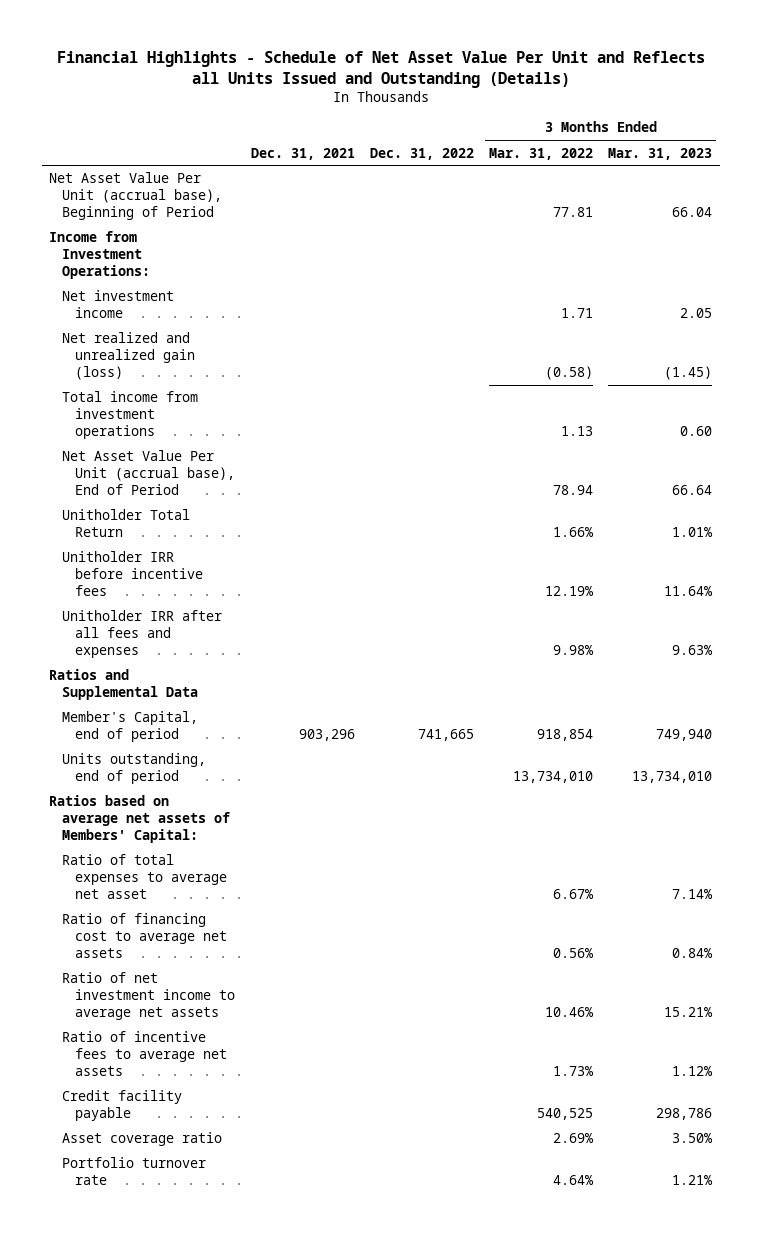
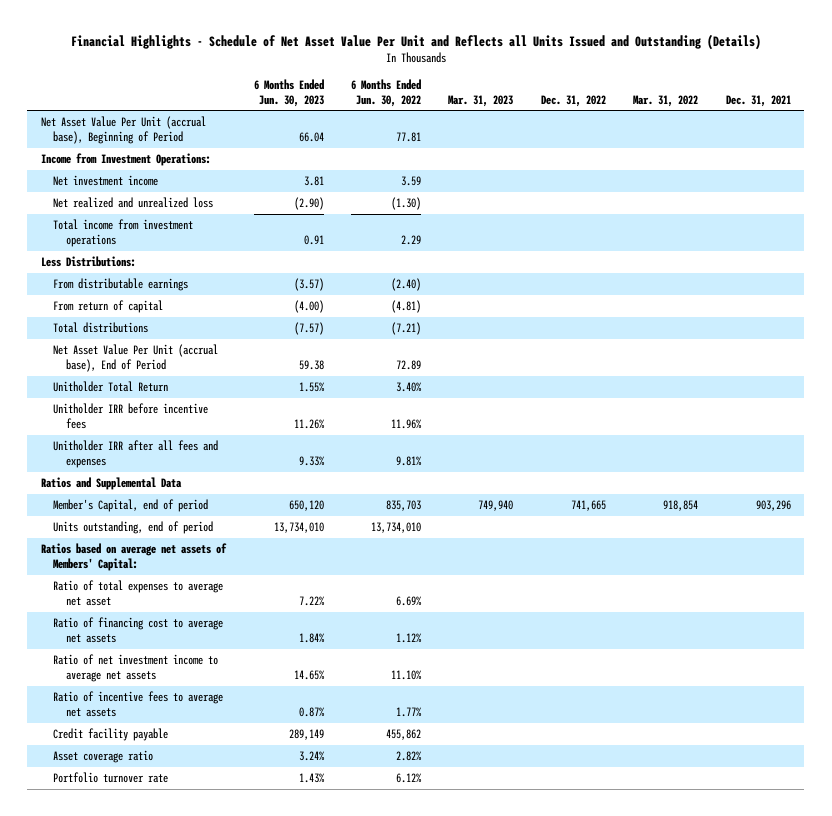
- | Dec. 31, 2021 | Dec. 31, 2022 | 3 Months Ended Mar. 31, 2022 | 3 Months Ended Mar. 31, 2023
+ | 6 Months Ended Jun. 30, 2023 | 6 Months Ended Jun. 30, 2022 | Mar. 31, 2023 | Dec. 31, 2022 | Mar. 31, 2022 | Dec. 31, 2021
- Net realized and unrealized gain (loss) | | | (0.58) | (1.45)
+ Net realized and unrealized loss | (2.90) | (1.30) | | | |
+ Less Distributions:
+ From distributable earnings | (3.57) | (2.40) | | | |
+ From return of capital | (4.00) | (4.81) | | | |
+ Total distributions | (7.57) | (7.21) | | | |

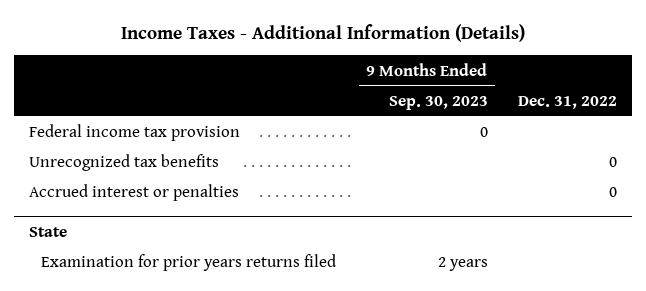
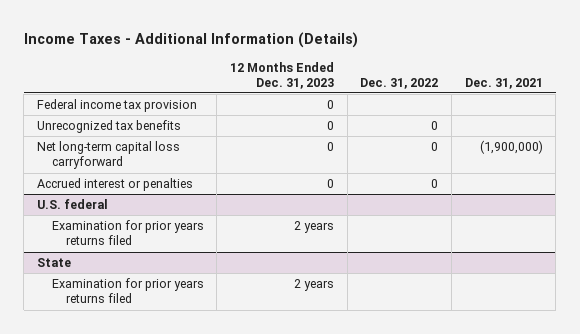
- | 9 Months Ended Sep. 30, 2023 | Dec. 31, 2022
+ | 12 Months Ended Dec. 31, 2023 | Dec. 31, 2022 | Dec. 31, 2021
+ Net long-term capital loss carryforward | 0 | 0 | (1,900,000)
+ U.S. federal
+ Examination for prior years returns filed | 2 years | |

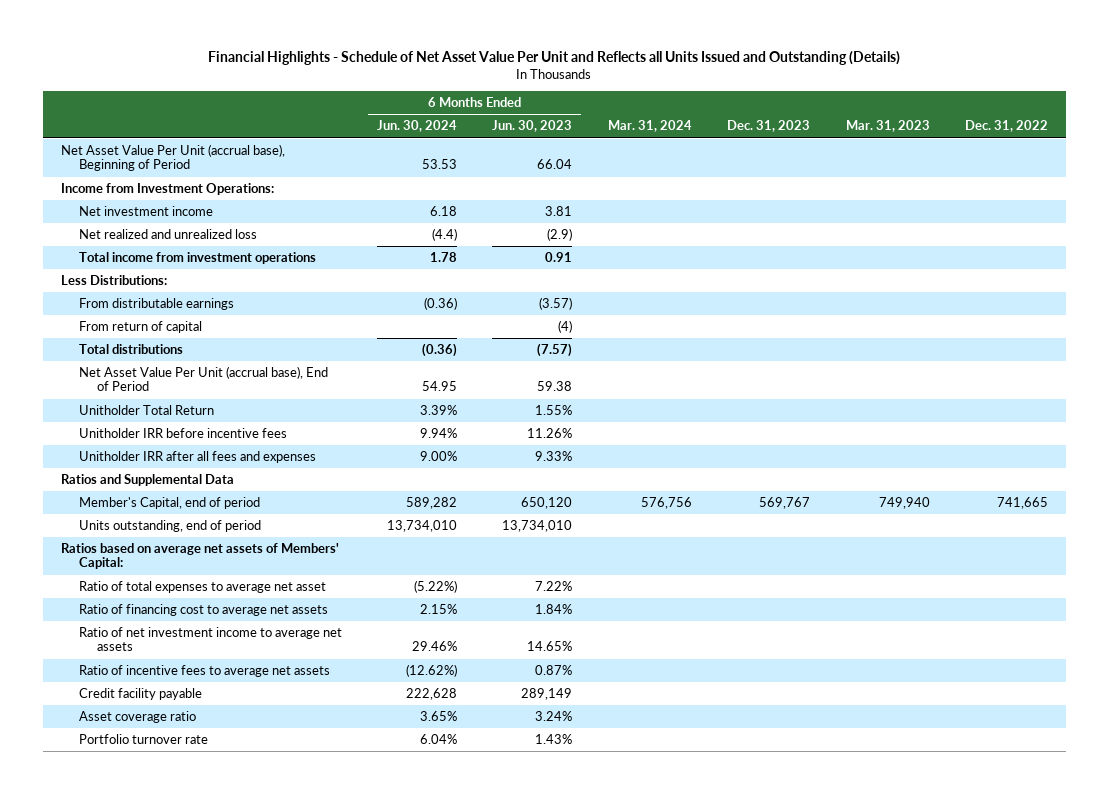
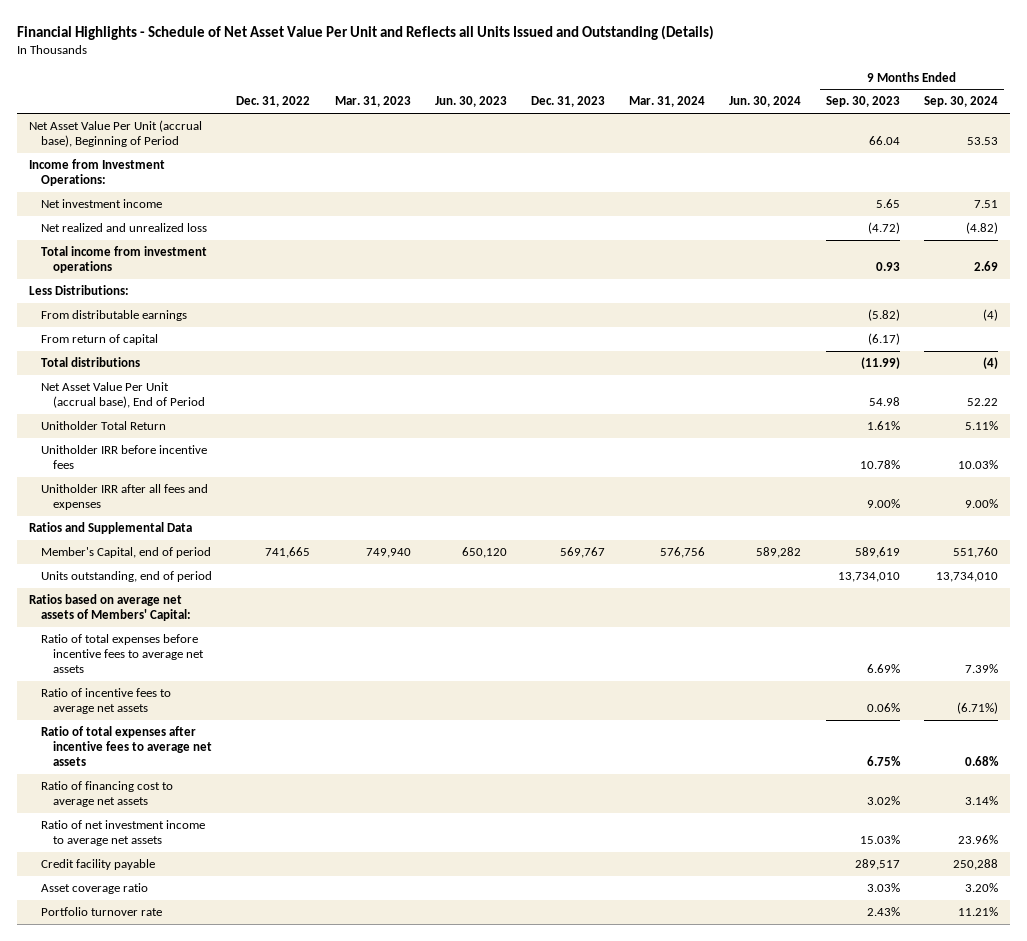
- | 6 Months Ended Jun. 30, 2024 | 6 Months Ended Jun. 30, 2023 | Mar. 31, 2024 | Dec. 31, 2023 | Mar. 31, 2023 | Dec. 31, 2022
+ | Dec. 31, 2022 | Mar. 31, 2023 | Jun. 30, 2023 | Dec. 31, 2023 | Mar. 31, 2024 | Jun. 30, 2024 | 9 Months Ended Sep. 30, 2023 | 9 Months Ended Sep. 30, 2024
- Ratio of total expenses to average net asset | (5.22%) | 7.22% | | | |
+ Ratio of total expenses before incentive fees to average net assets | | | | | | | 6.69% | 7.39%
moved up: Ratio of incentive fees to average net assets | | | | | | | 0.06% | (6.71%)
+ Ratio of total expenses after incentive fees to average net assets | | | | | | | 6.75% | 0.68%

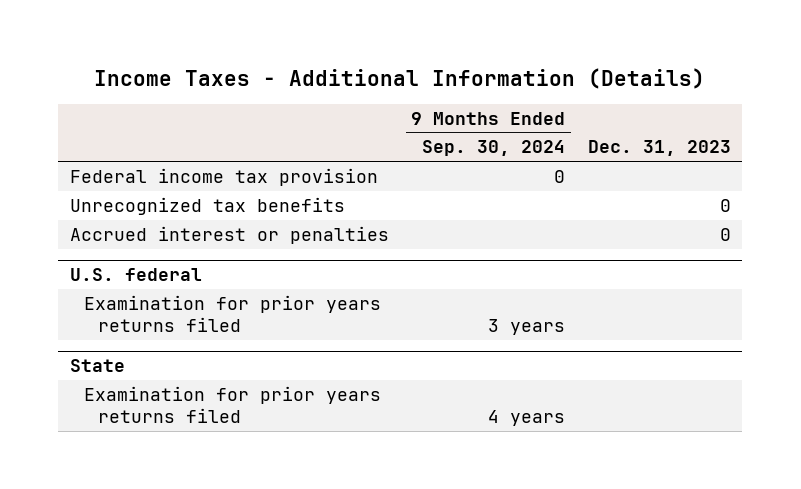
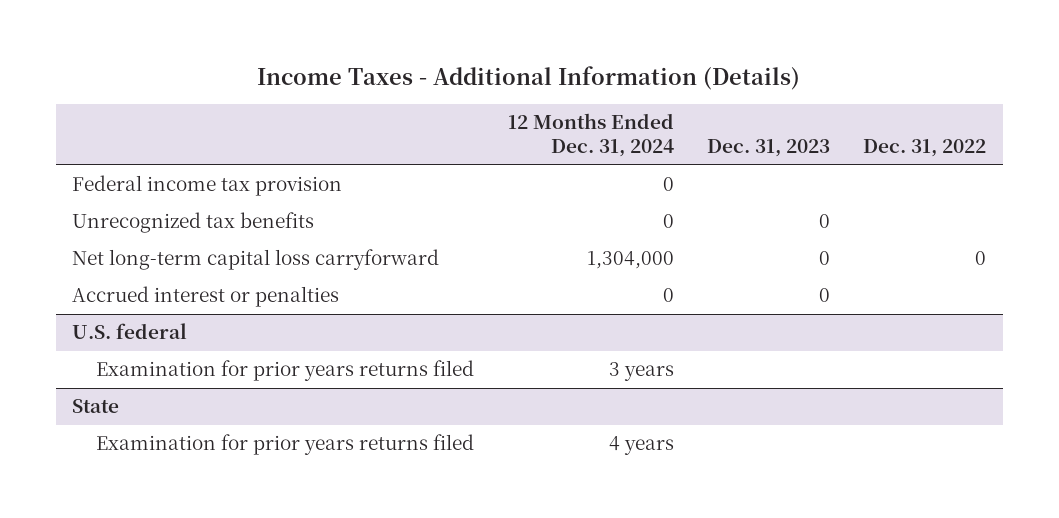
- | 9 Months Ended Sep. 30, 2024 | Dec. 31, 2023
+ | 12 Months Ended Dec. 31, 2024 | Dec. 31, 2023 | Dec. 31, 2022
+ Net long-term capital loss carryforward | 1,304,000 | 0 | 0

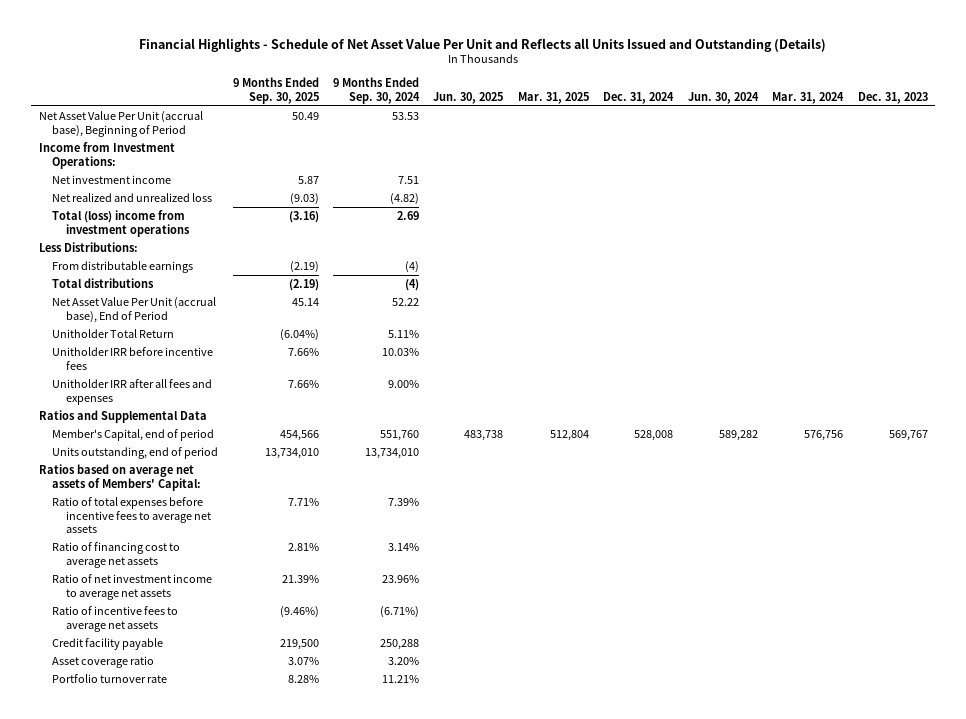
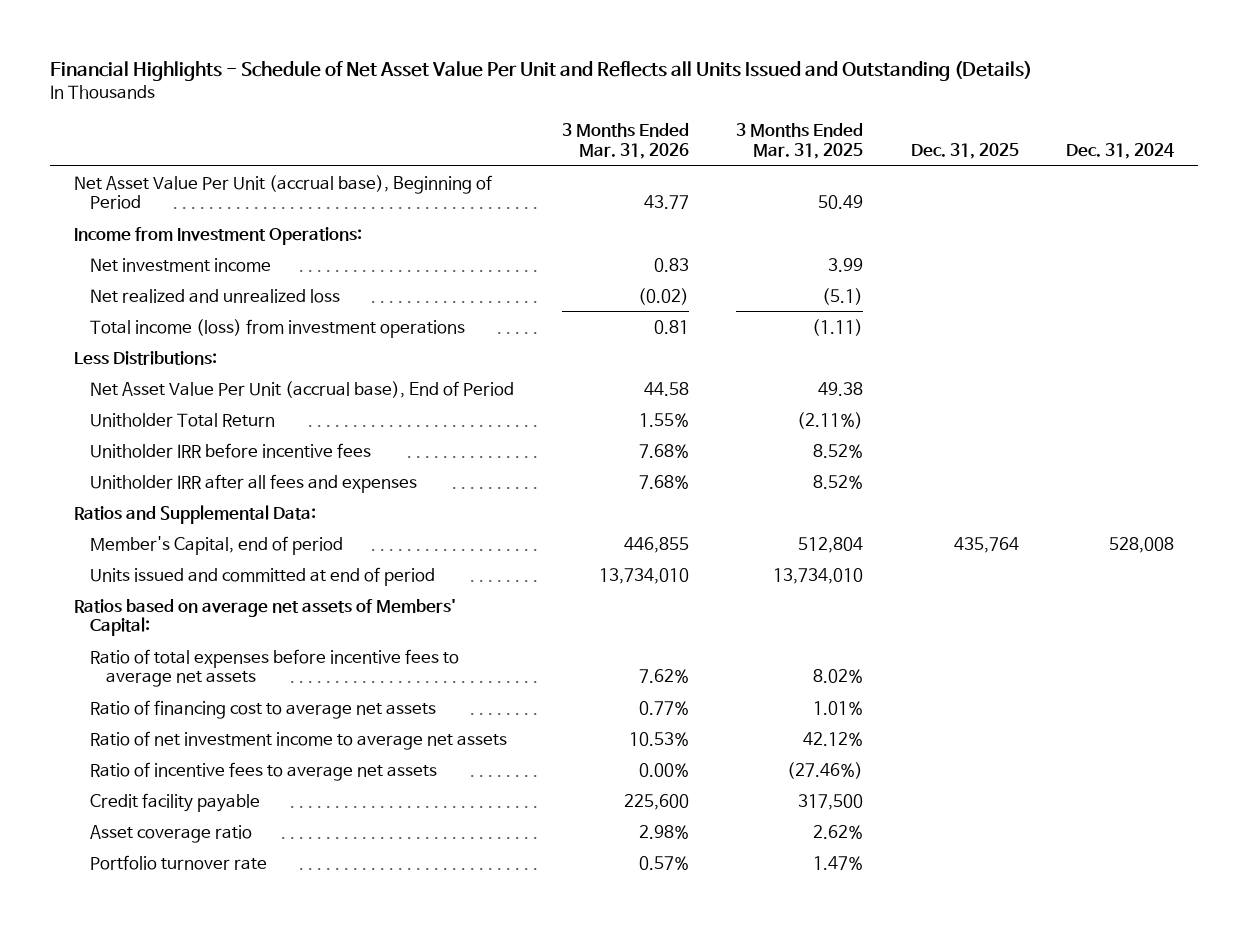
- | 9 Months Ended Sep. 30, 2025 | 9 Months Ended Sep. 30, 2024 | Jun. 30, 2025 | Mar. 31, 2025 | Dec. 31, 2024 | Jun. 30, 2024 | Mar. 31, 2024 | Dec. 31, 2023
+ | 3 Months Ended Mar. 31, 2026 | 3 Months Ended Mar. 31, 2025 | Dec. 31, 2025 | Dec. 31, 2024
- Total (loss) income from investment operations | (3.16) | 2.69 | | | | | |
+ Total income (loss) from investment operations | 0.81 | (1.11) | |
- From distributable earnings | (2.19) | (4) | | | | | |
- Total distributions | (2.19) | (4) | | | | | |
- Ratios and Supplemental Data
+ Ratios and Supplemental Data:
- Units outstanding, end of period | 13,734,010 | 13,734,010 | | | | | |
+ Units issued and committed at end of period | 13,734,010 | 13,734,010 | |

